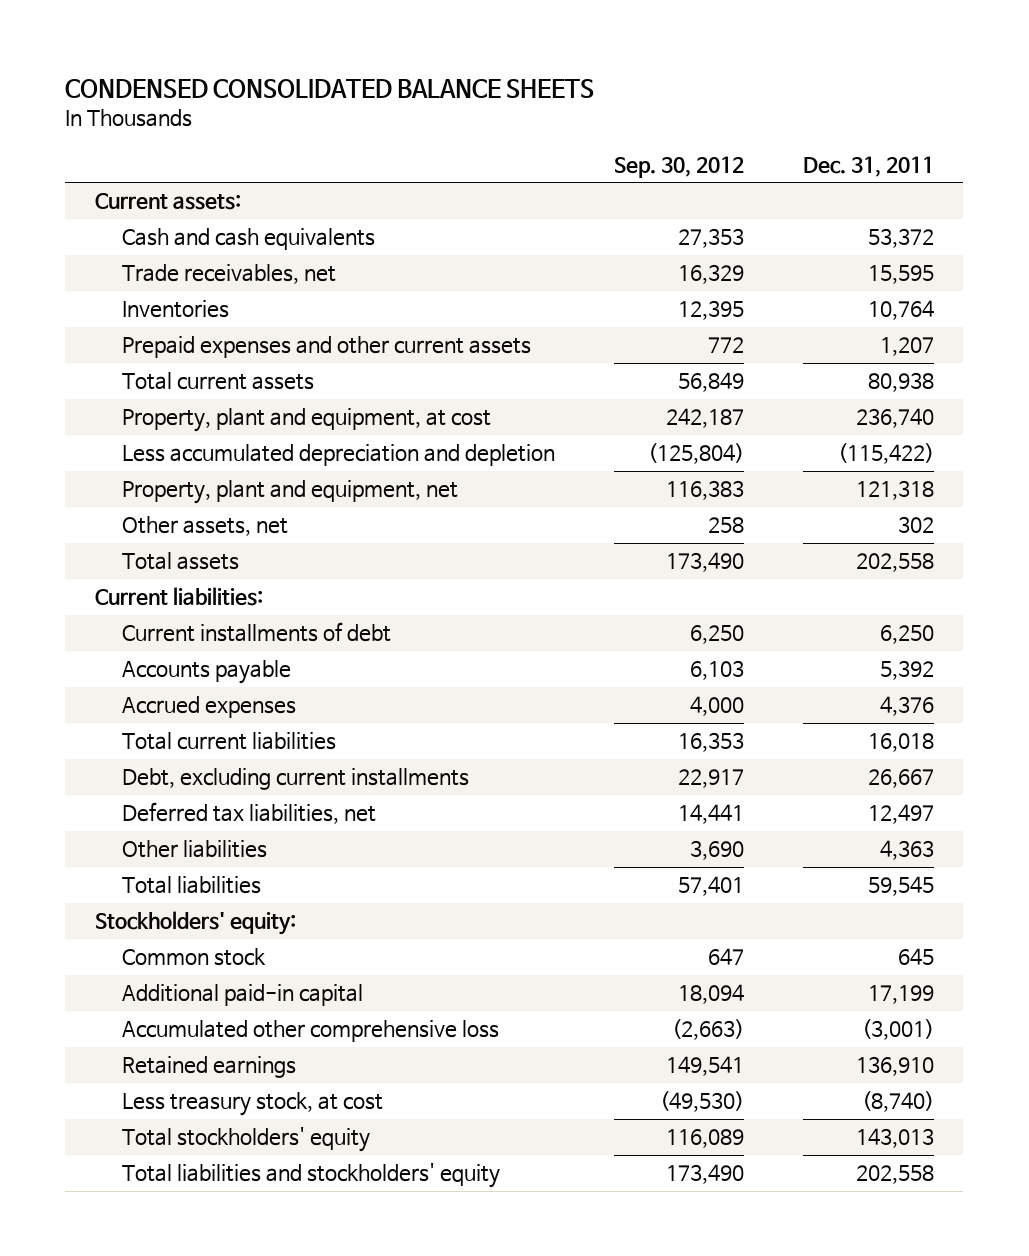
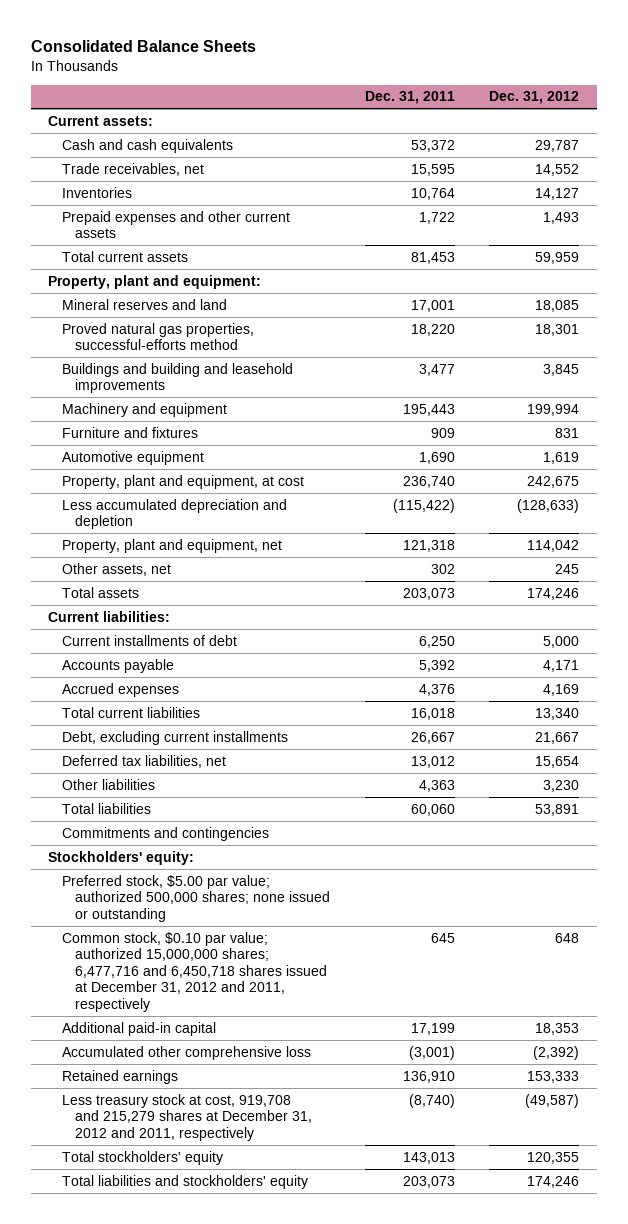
- CONDENSED CONSOLIDATED BALANCE SHEETS
+ Consolidated Balance Sheets
- | Sep. 30, 2012 | Dec. 31, 2011
+ | Dec. 31, 2011 | Dec. 31, 2012
- Prepaid expenses and other current assets | 772 | 1,207
- Total current assets | 56,849 | 80,938
+ Prepaid expenses and other current assets | 1,722 | 1,493
+ Total current assets | 81,453 | 59,959
+ Property, plant and equipment:
+ Mineral reserves and land | 17,001 | 18,085
+ Proved natural gas properties, successful-efforts method | 18,220 | 18,301
+ Buildings and building and leasehold improvements | 3,477 | 3,845
+ Machinery and equipment | 195,443 | 199,994
+ Furniture and fixtures | 909 | 831
+ Automotive equipment | 1,690 | 1,619
- Total assets | 173,490 | 202,558
+ Total assets | 203,073 | 174,246
- Deferred tax liabilities, net | 14,441 | 12,497
+ Deferred tax liabilities, net | 13,012 | 15,654
- Total liabilities | 57,401 | 59,545
+ Total liabilities | 60,060 | 53,891
+ Commitments and contingencies
- Common stock | 647 | 645
+ Preferred stock, $5.00 par value; authorized 500,000 shares; none issued or outstanding
+ Common stock, $0.10 par value; authorized 15,000,000 shares; 6,477,716 and 6,450,718 shares issued at December 31, 2012 and 2011, respectively | 645 | 648
- Less treasury stock, at cost | (49,530) | (8,740)
+ Less treasury stock at cost, 919,708 and 215,279 shares at December 31, 2012 and 2011, respectively | (8,740) | (49,587)
- Total liabilities and stockholders' equity | 173,490 | 202,558
+ Total liabilities and stockholders' equity | 203,073 | 174,246

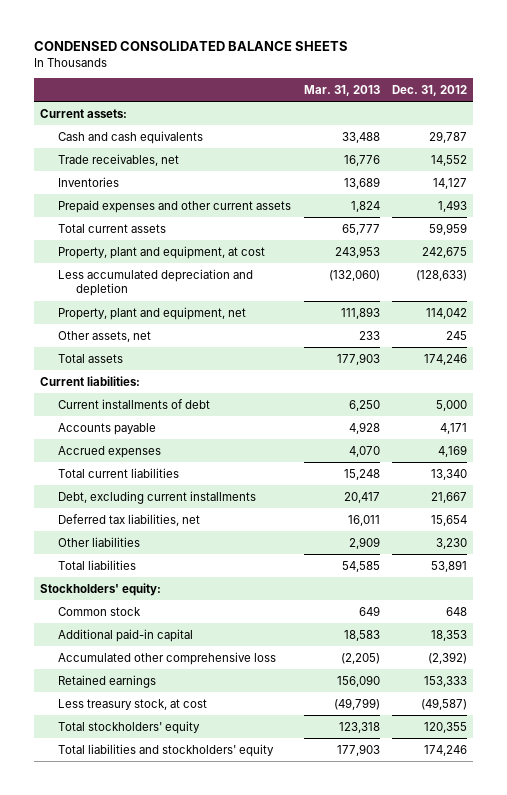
- Consolidated Balance Sheets
+ CONDENSED CONSOLIDATED BALANCE SHEETS
- | Dec. 31, 2011 | Dec. 31, 2012
+ | Mar. 31, 2013 | Dec. 31, 2012
- Property, plant and equipment:
- Mineral reserves and land | 17,001 | 18,085
- Proved natural gas properties, successful-efforts method | 18,220 | 18,301
- Buildings and building and leasehold improvements | 3,477 | 3,845
- Machinery and equipment | 195,443 | 199,994
- Furniture and fixtures | 909 | 831
- Automotive equipment | 1,690 | 1,619
- Commitments and contingencies
- Preferred stock, $5.00 par value; authorized 500,000 shares; none issued or outstanding
- Common stock, $0.10 par value; authorized 15,000,000 shares; 6,477,716 and 6,450,718 shares issued at December 31, 2012 and 2011, respectively | 645 | 648
+ Common stock | 649 | 648
- Less treasury stock at cost, 919,708 and 215,279 shares at December 31, 2012 and 2011, respectively | (8,740) | (49,587)
+ Less treasury stock, at cost | (49,799) | (49,587)

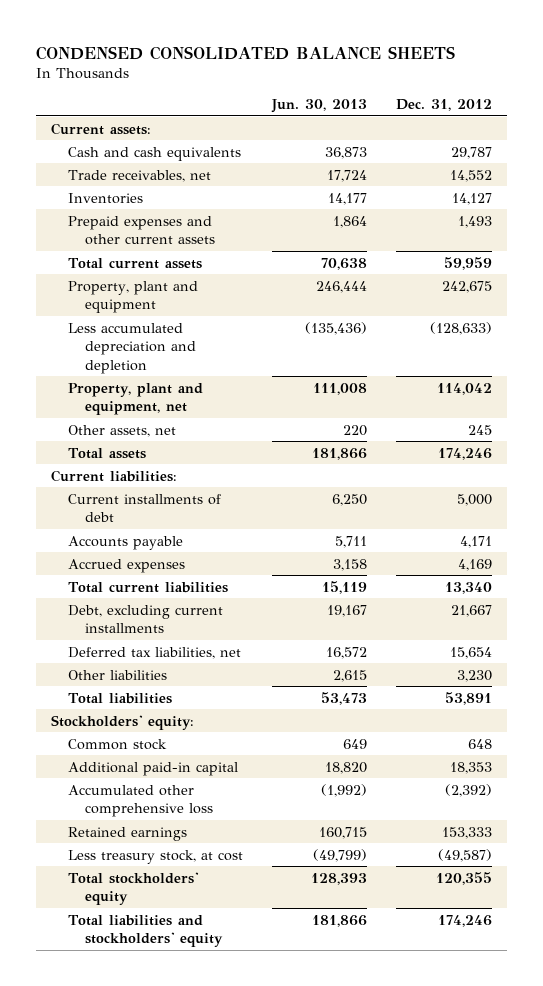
- | Mar. 31, 2013 | Dec. 31, 2012
+ | Jun. 30, 2013 | Dec. 31, 2012
- Property, plant and equipment, at cost | 243,953 | 242,675
+ Property, plant and equipment | 246,444 | 242,675

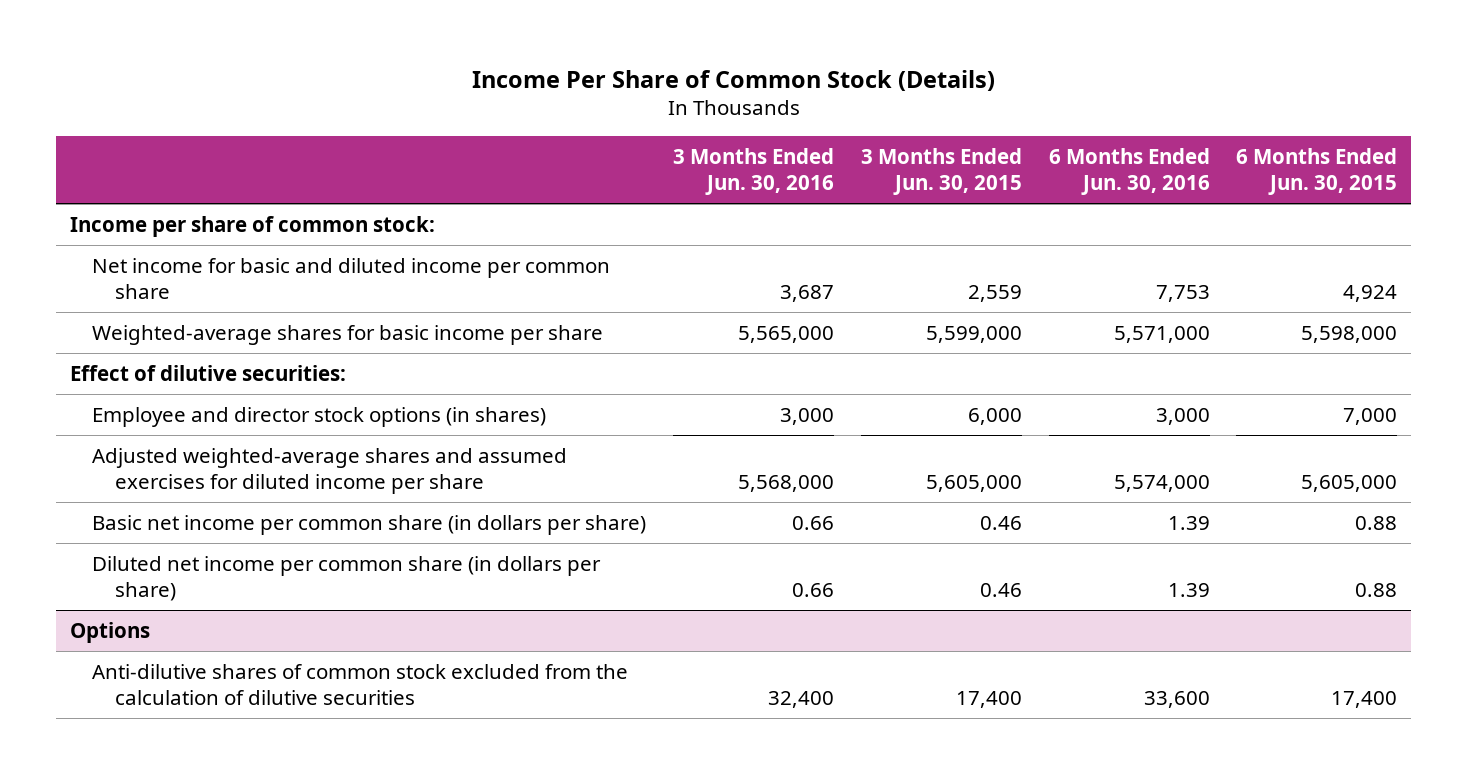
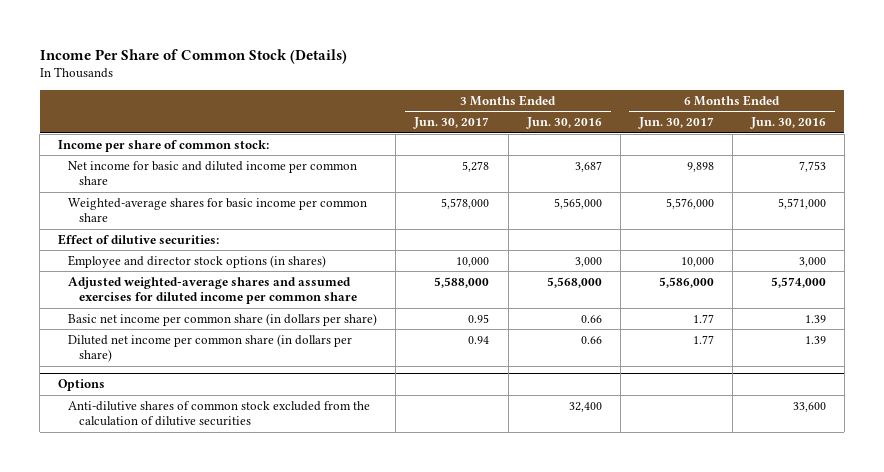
- | 3 Months Ended Jun. 30, 2016 | 3 Months Ended Jun. 30, 2015 | 6 Months Ended Jun. 30, 2016 | 6 Months Ended Jun. 30, 2015
+ | 3 Months Ended Jun. 30, 2017 | 3 Months Ended Jun. 30, 2016 | 6 Months Ended Jun. 30, 2017 | 6 Months Ended Jun. 30, 2016
- Weighted-average shares for basic income per share | 5,565,000 | 5,599,000 | 5,571,000 | 5,598,000
+ Weighted-average shares for basic income per common share | 5,578,000 | 5,565,000 | 5,576,000 | 5,571,000
- Adjusted weighted-average shares and assumed exercises for diluted income per share | 5,568,000 | 5,605,000 | 5,574,000 | 5,605,000
+ Adjusted weighted-average shares and assumed exercises for diluted income per common share | 5,588,000 | 5,568,000 | 5,586,000 | 5,574,000

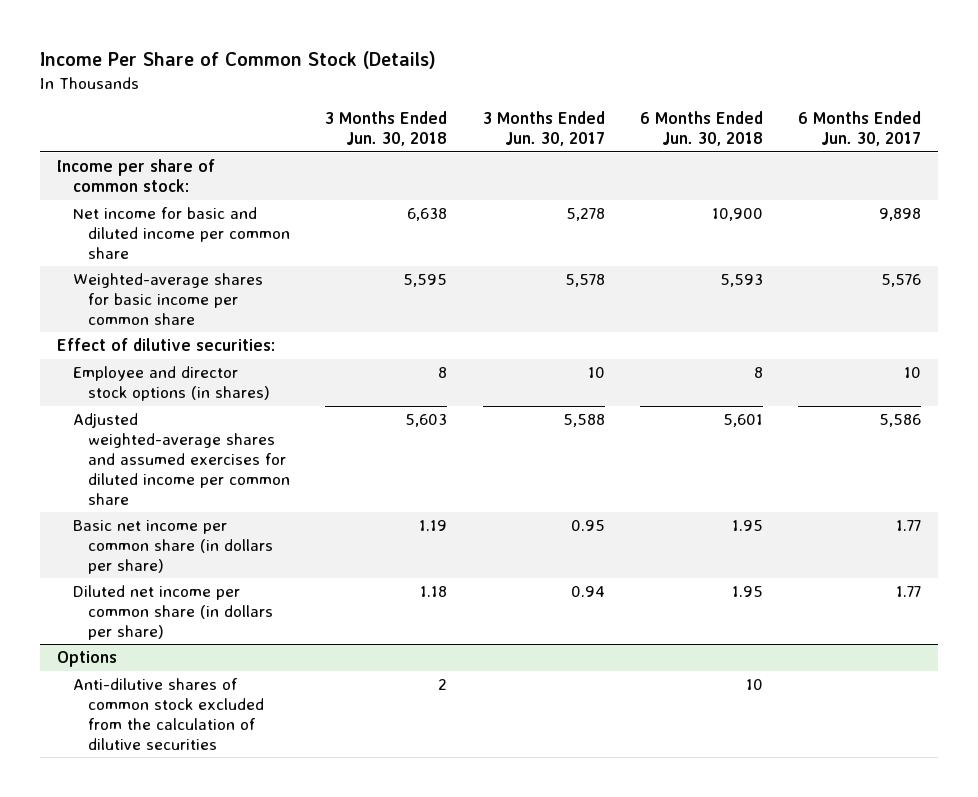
- | 3 Months Ended Jun. 30, 2017 | 3 Months Ended Jun. 30, 2016 | 6 Months Ended Jun. 30, 2017 | 6 Months Ended Jun. 30, 2016
+ | 3 Months Ended Jun. 30, 2018 | 3 Months Ended Jun. 30, 2017 | 6 Months Ended Jun. 30, 2018 | 6 Months Ended Jun. 30, 2017
- Weighted-average shares for basic income per common share | 5,578,000 | 5,565,000 | 5,576,000 | 5,571,000
+ Weighted-average shares for basic income per common share | 5,595 | 5,578 | 5,593 | 5,576
- Employee and director stock options (in shares) | 10,000 | 3,000 | 10,000 | 3,000
- Adjusted weighted-average shares and assumed exercises for diluted income per common share | 5,588,000 | 5,568,000 | 5,586,000 | 5,574,000
+ Employee and director stock options (in shares) | 8 | 10 | 8 | 10
+ Adjusted weighted-average shares and assumed exercises for diluted income per common share | 5,603 | 5,588 | 5,601 | 5,586

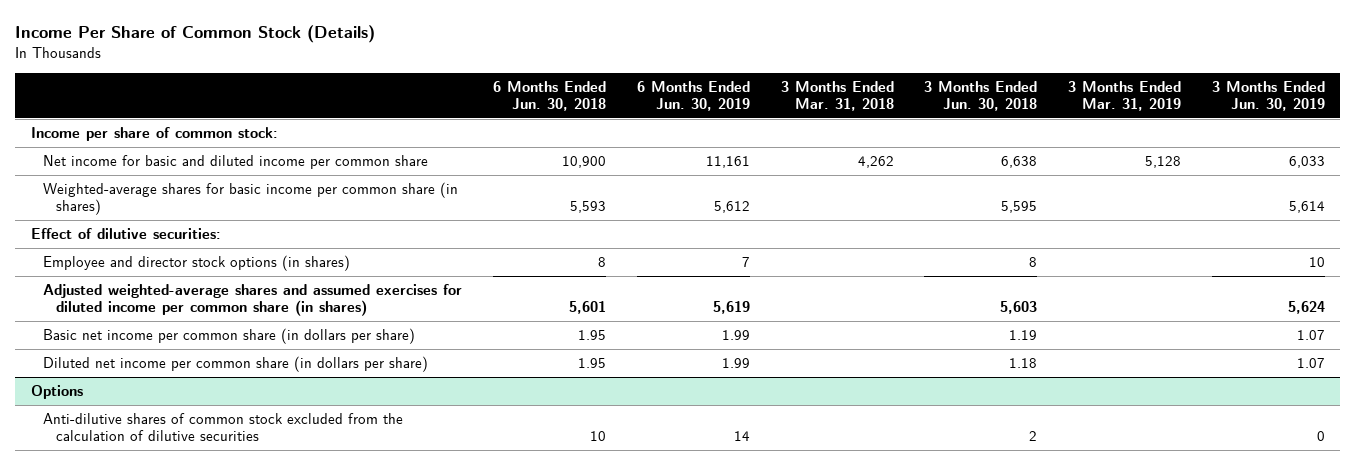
- | 3 Months Ended Jun. 30, 2018 | 3 Months Ended Jun. 30, 2017 | 6 Months Ended Jun. 30, 2018 | 6 Months Ended Jun. 30, 2017
+ | 6 Months Ended Jun. 30, 2018 | 6 Months Ended Jun. 30, 2019 | 3 Months Ended Mar. 31, 2018 | 3 Months Ended Jun. 30, 2018 | 3 Months Ended Mar. 31, 2019 | 3 Months Ended Jun. 30, 2019
- Weighted-average shares for basic income per common share | 5,595 | 5,578 | 5,593 | 5,576
+ Weighted-average shares for basic income per common share (in shares) | 5,593 | 5,612 | | 5,595 | | 5,614
- Adjusted weighted-average shares and assumed exercises for diluted income per common share | 5,603 | 5,588 | 5,601 | 5,586
+ Adjusted weighted-average shares and assumed exercises for diluted income per common share (in shares) | 5,601 | 5,619 | | 5,603 | | 5,624

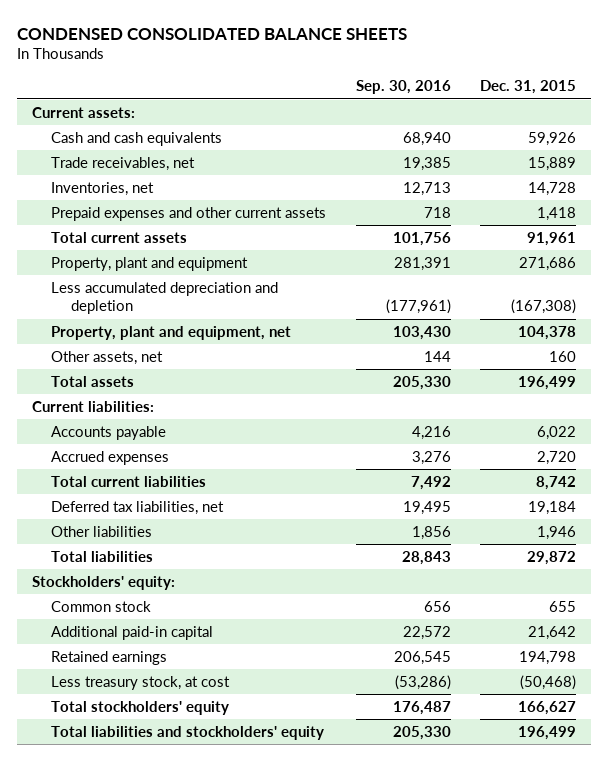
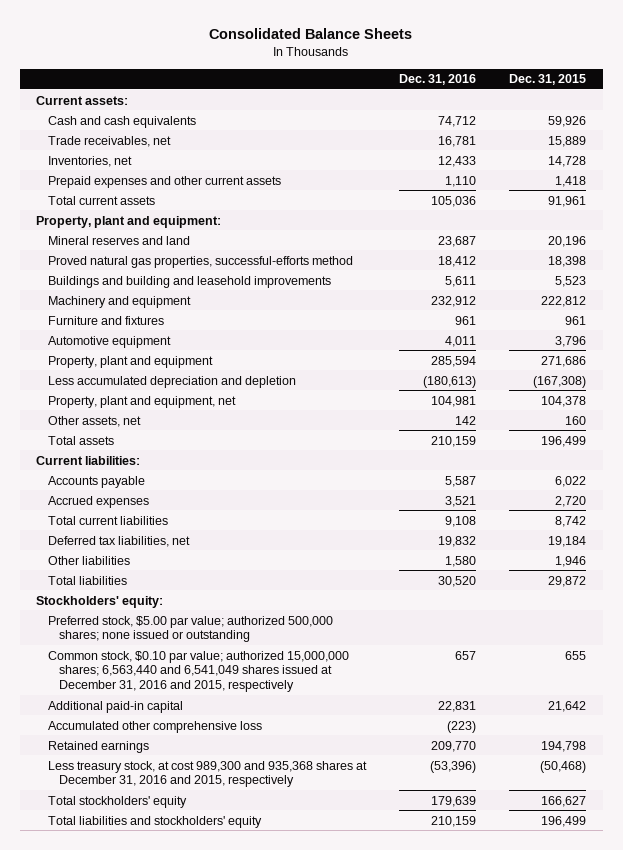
- CONDENSED CONSOLIDATED BALANCE SHEETS
+ Consolidated Balance Sheets
- | Sep. 30, 2016 | Dec. 31, 2015
+ | Dec. 31, 2016 | Dec. 31, 2015
+ Property, plant and equipment:
+ Mineral reserves and land | 23,687 | 20,196
+ Proved natural gas properties, successful-efforts method | 18,412 | 18,398
+ Buildings and building and leasehold improvements | 5,611 | 5,523
+ Machinery and equipment | 232,912 | 222,812
+ Furniture and fixtures | 961 | 961
+ Automotive equipment | 4,011 | 3,796
- Common stock | 656 | 655
+ Preferred stock, $5.00 par value; authorized 500,000 shares; none issued or outstanding
+ Common stock, $0.10 par value; authorized 15,000,000 shares; 6,563,440 and 6,541,049 shares issued at December 31, 2016 and 2015, respectively | 657 | 655
+ Accumulated other comprehensive loss | (223) |
- Less treasury stock, at cost | (53,286) | (50,468)
+ Less treasury stock, at cost 989,300 and 935,368 shares at December 31, 2016 and 2015, respectively | (53,396) | (50,468)

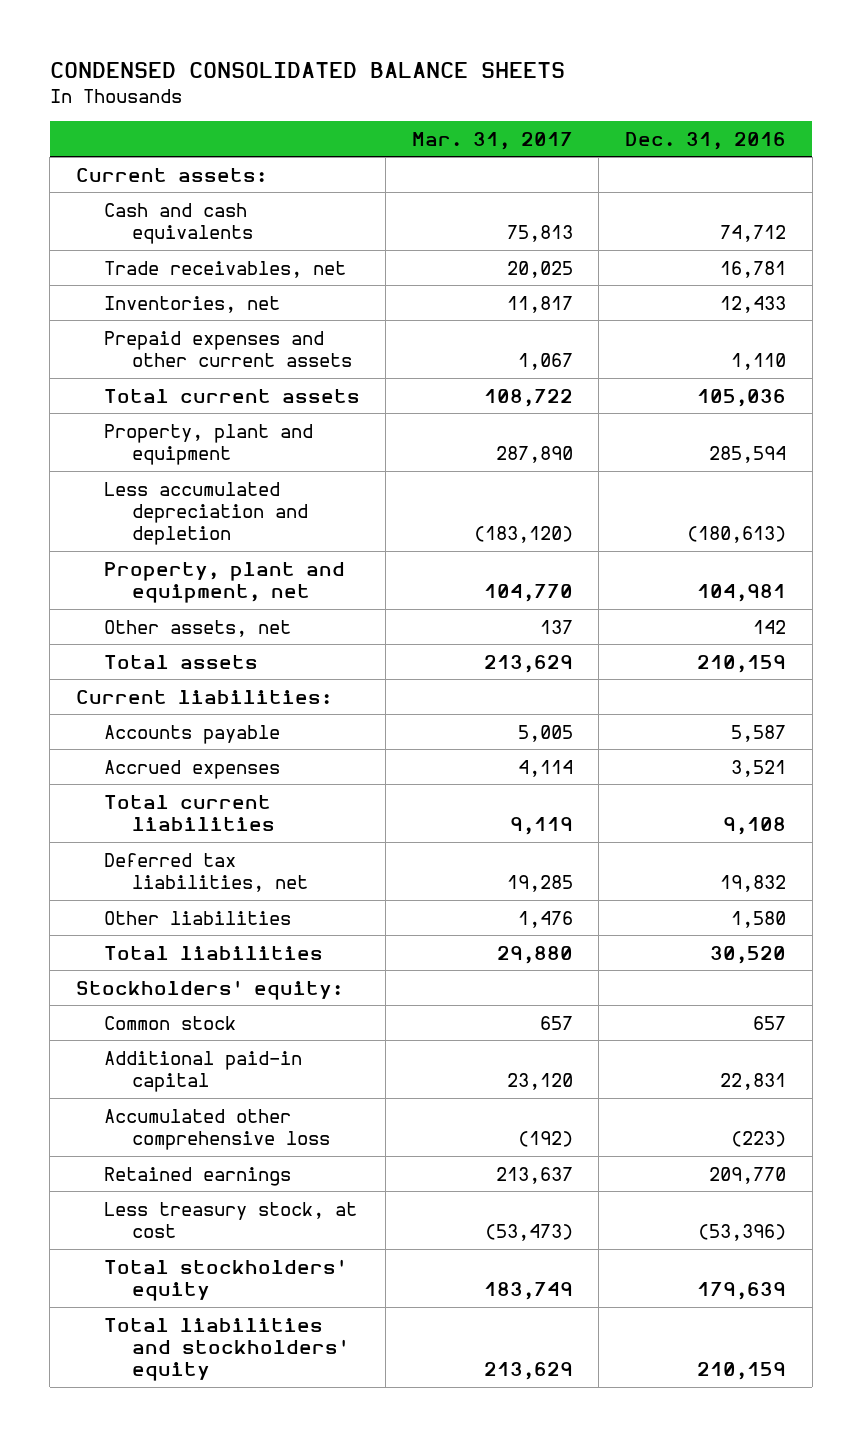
- Consolidated Balance Sheets
+ CONDENSED CONSOLIDATED BALANCE SHEETS
- | Dec. 31, 2016 | Dec. 31, 2015
+ | Mar. 31, 2017 | Dec. 31, 2016
- Property, plant and equipment:
- Mineral reserves and land | 23,687 | 20,196
- Proved natural gas properties, successful-efforts method | 18,412 | 18,398
- Buildings and building and leasehold improvements | 5,611 | 5,523
- Machinery and equipment | 232,912 | 222,812
- Furniture and fixtures | 961 | 961
- Automotive equipment | 4,011 | 3,796
- Preferred stock, $5.00 par value; authorized 500,000 shares; none issued or outstanding
- Common stock, $0.10 par value; authorized 15,000,000 shares; 6,563,440 and 6,541,049 shares issued at December 31, 2016 and 2015, respectively | 657 | 655
+ Common stock | 657 | 657
- Less treasury stock, at cost 989,300 and 935,368 shares at December 31, 2016 and 2015, respectively | (53,396) | (50,468)
+ Less treasury stock, at cost | (53,473) | (53,396)

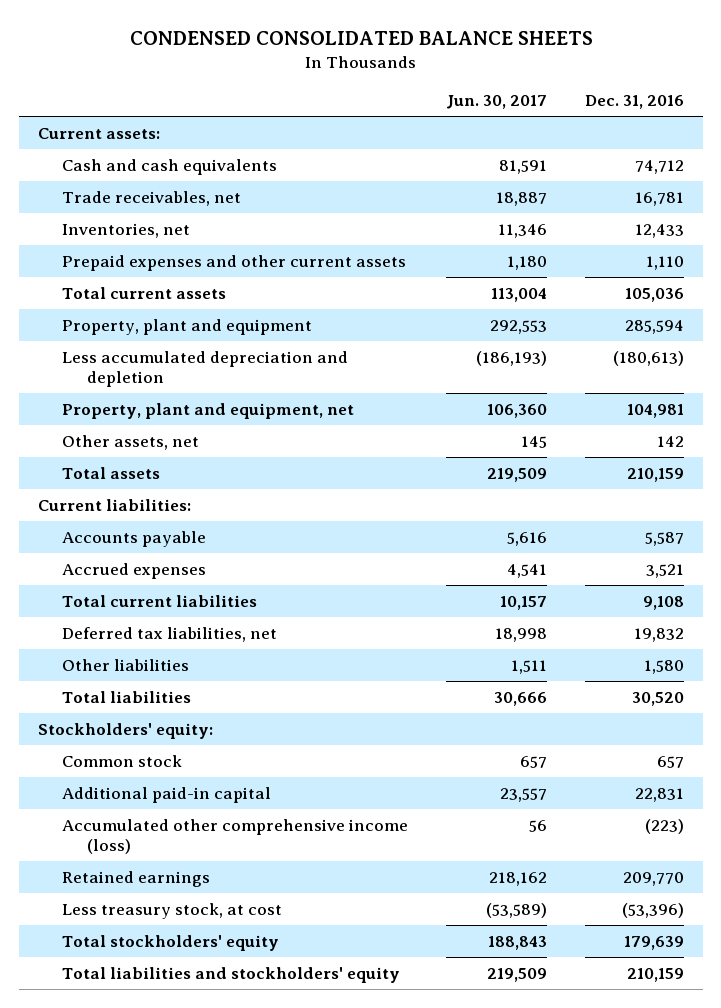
- | Mar. 31, 2017 | Dec. 31, 2016
+ | Jun. 30, 2017 | Dec. 31, 2016
- Accumulated other comprehensive loss | (192) | (223)
+ Accumulated other comprehensive income (loss) | 56 | (223)

